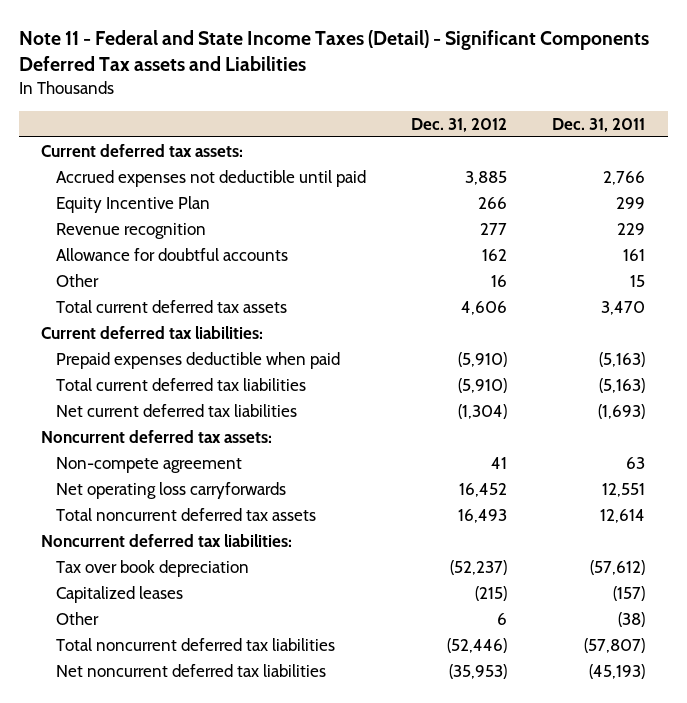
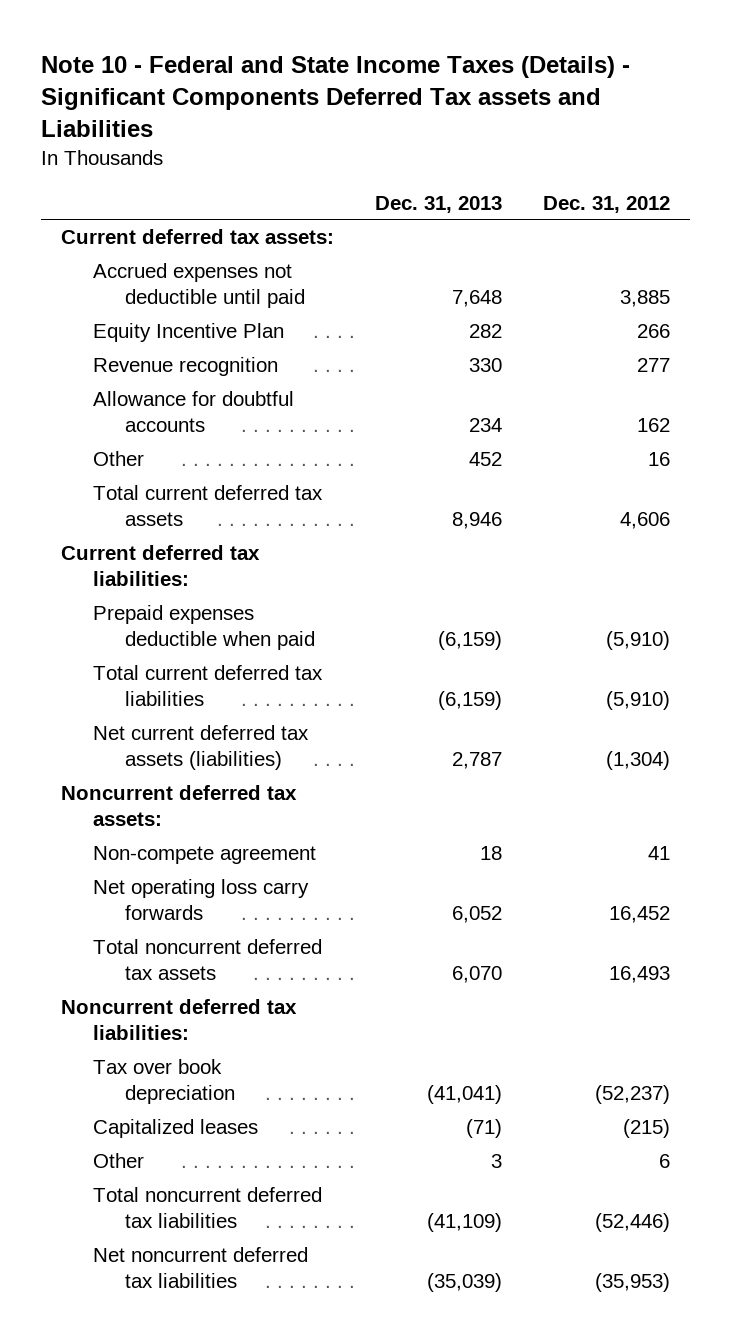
- Note 11 - Federal and State Income Taxes (Detail) - Significant Components Deferred Tax assets and Liabilities
+ Note 10 - Federal and State Income Taxes (Details) - Significant Components Deferred Tax assets and Liabilities
- | Dec. 31, 2012 | Dec. 31, 2011
+ | Dec. 31, 2013 | Dec. 31, 2012
- Net current deferred tax liabilities | (1,304) | (1,693)
+ Net current deferred tax assets (liabilities) | 2,787 | (1,304)
- Net operating loss carryforwards | 16,452 | 12,551
+ Net operating loss carry forwards | 6,052 | 16,452

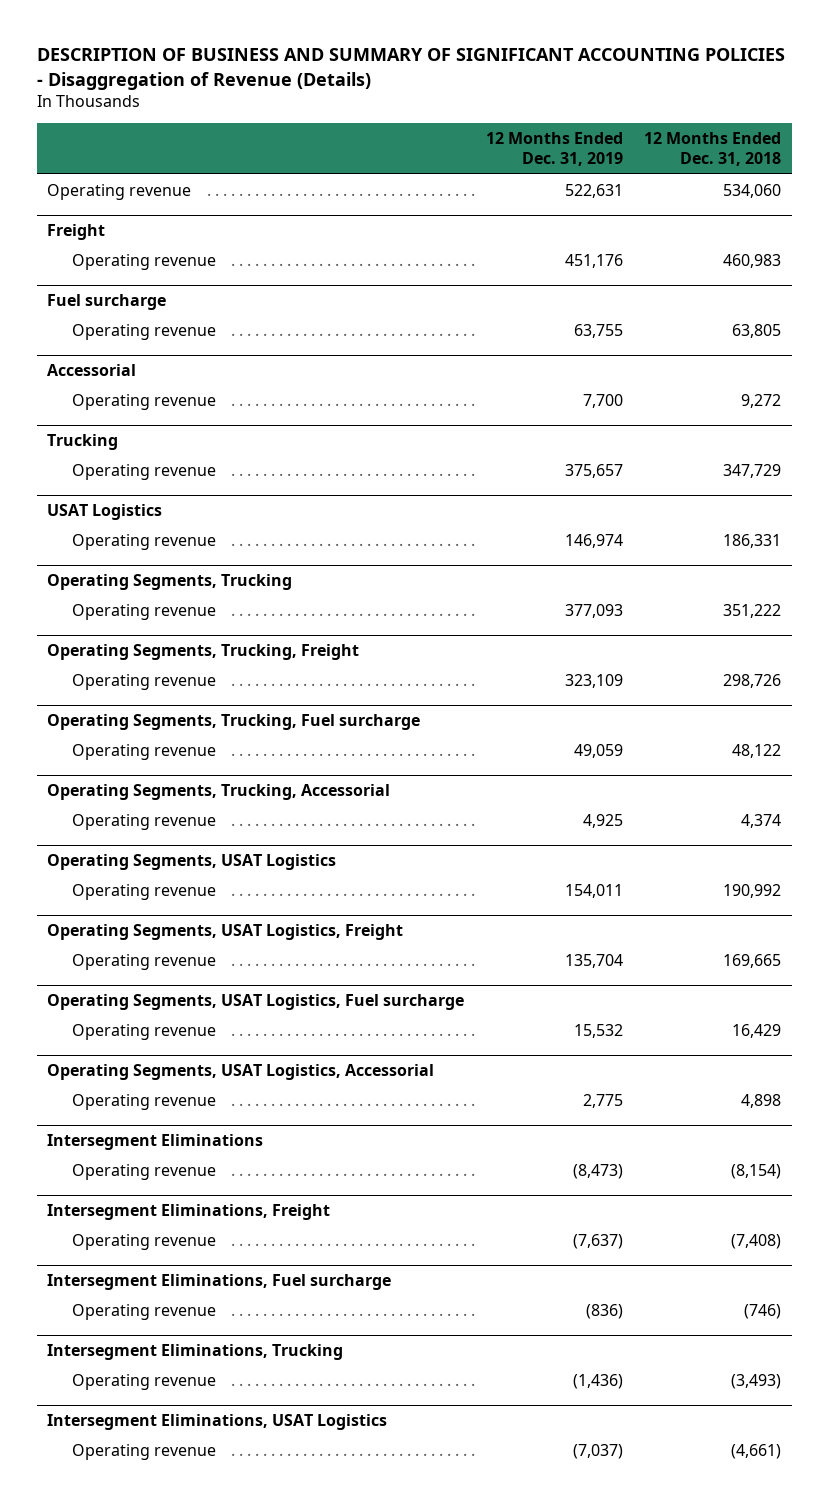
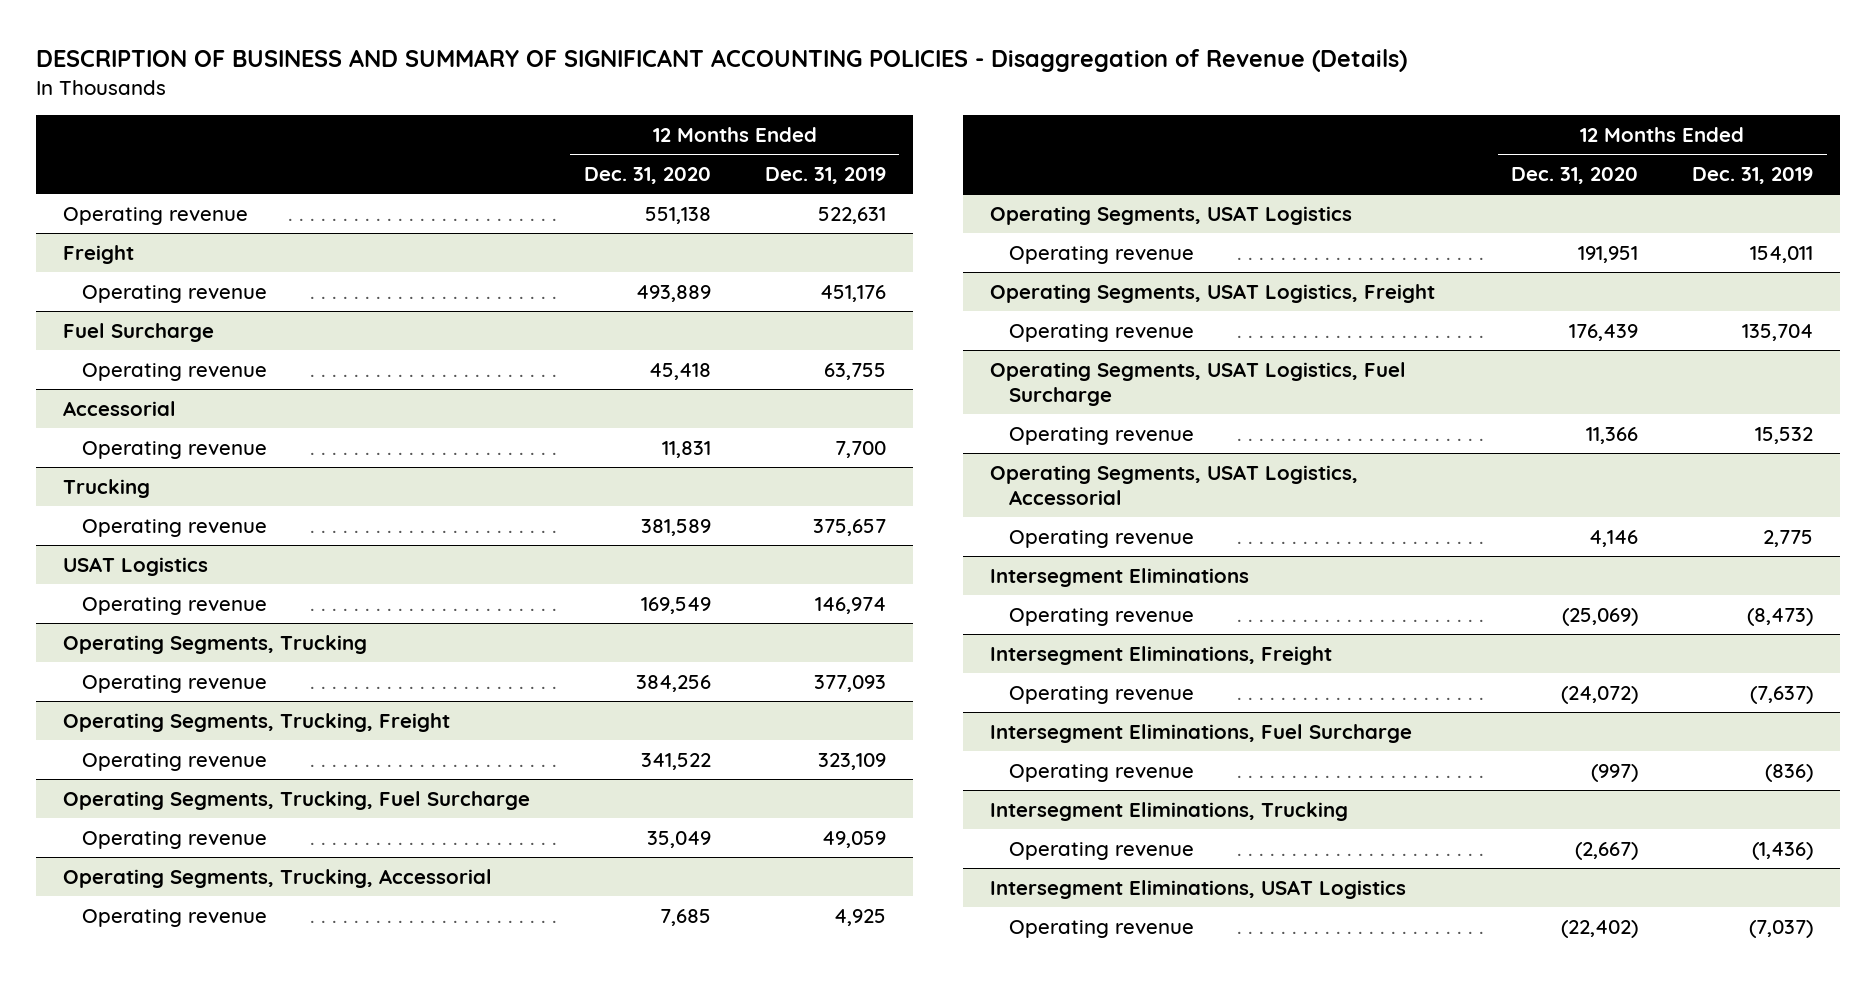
- | 12 Months Ended Dec. 31, 2019 | 12 Months Ended Dec. 31, 2018
+ | 12 Months Ended Dec. 31, 2020 | 12 Months Ended Dec. 31, 2019
- Fuel surcharge
+ Fuel Surcharge
- Operating Segments, Trucking, Fuel surcharge
+ Operating Segments, Trucking, Fuel Surcharge
- Operating Segments, USAT Logistics, Fuel surcharge
+ Operating Segments, USAT Logistics, Fuel Surcharge
- Intersegment Eliminations, Fuel surcharge
+ Intersegment Eliminations, Fuel Surcharge

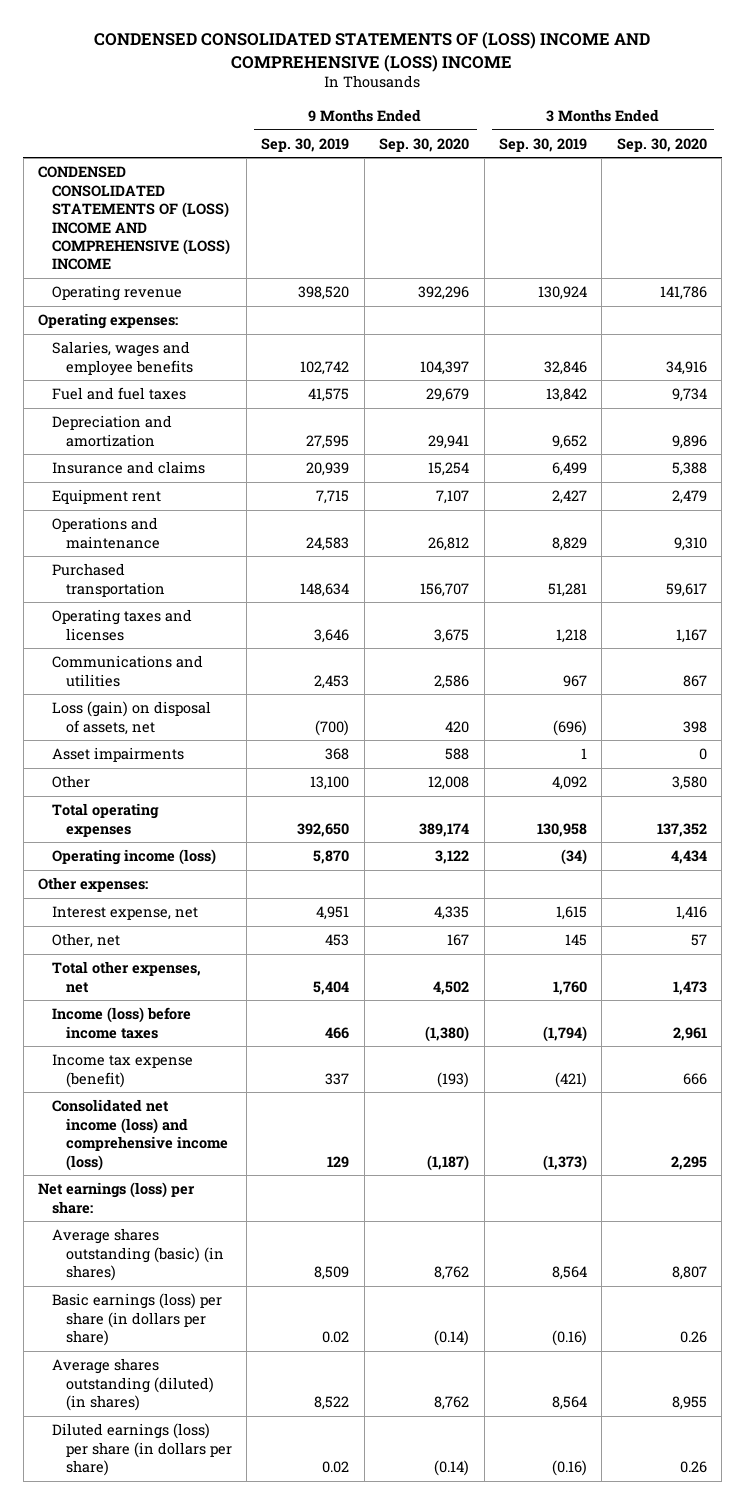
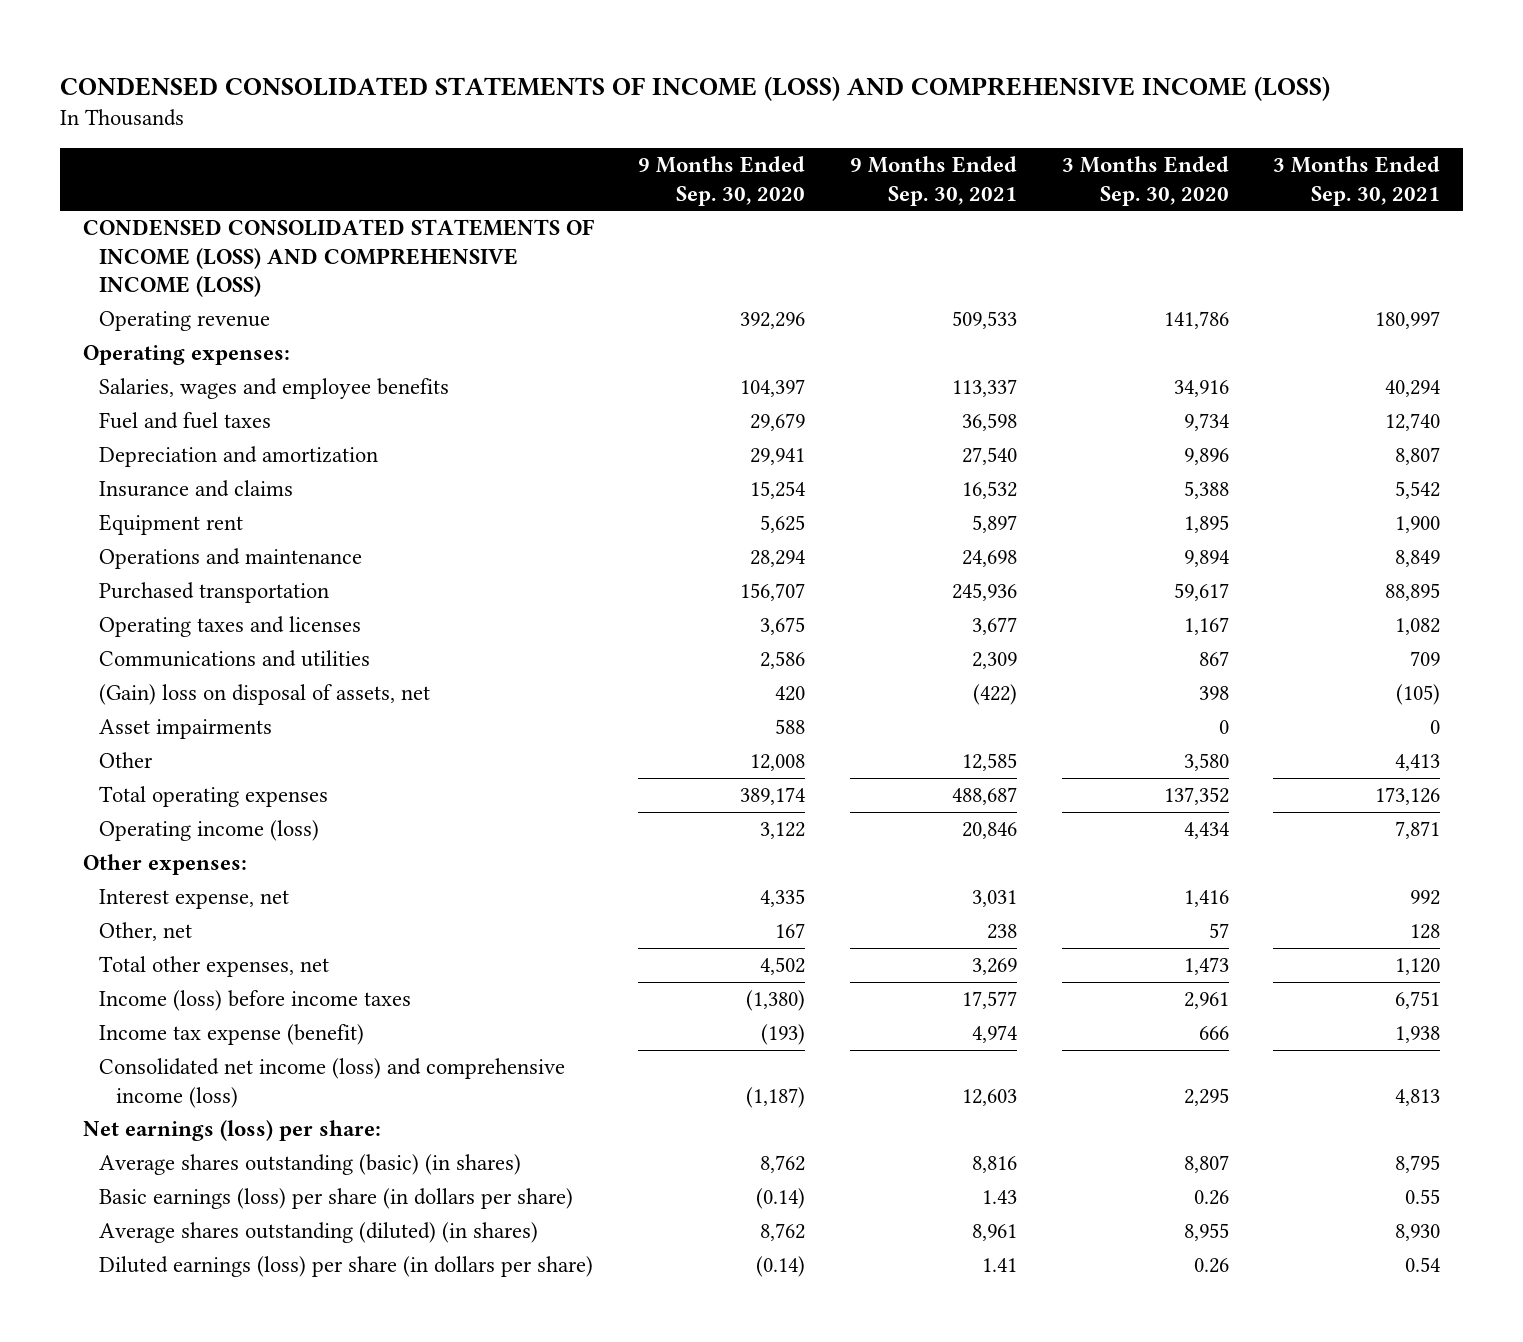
- CONDENSED CONSOLIDATED STATEMENTS OF (LOSS) INCOME AND COMPREHENSIVE (LOSS) INCOME
+ CONDENSED CONSOLIDATED STATEMENTS OF INCOME (LOSS) AND COMPREHENSIVE INCOME (LOSS)
- | 9 Months Ended Sep. 30, 2019 | 9 Months Ended Sep. 30, 2020 | 3 Months Ended Sep. 30, 2019 | 3 Months Ended Sep. 30, 2020
+ | 9 Months Ended Sep. 30, 2020 | 9 Months Ended Sep. 30, 2021 | 3 Months Ended Sep. 30, 2020 | 3 Months Ended Sep. 30, 2021
- CONDENSED CONSOLIDATED STATEMENTS OF (LOSS) INCOME AND COMPREHENSIVE (LOSS) INCOME
+ CONDENSED CONSOLIDATED STATEMENTS OF INCOME (LOSS) AND COMPREHENSIVE INCOME (LOSS)
- Equipment rent | 7,715 | 7,107 | 2,427 | 2,479
- Operations and maintenance | 24,583 | 26,812 | 8,829 | 9,310
+ Equipment rent | 5,625 | 5,897 | 1,895 | 1,900
+ Operations and maintenance | 28,294 | 24,698 | 9,894 | 8,849
- Loss (gain) on disposal of assets, net | (700) | 420 | (696) | 398
+ (Gain) loss on disposal of assets, net | 420 | (422) | 398 | (105)

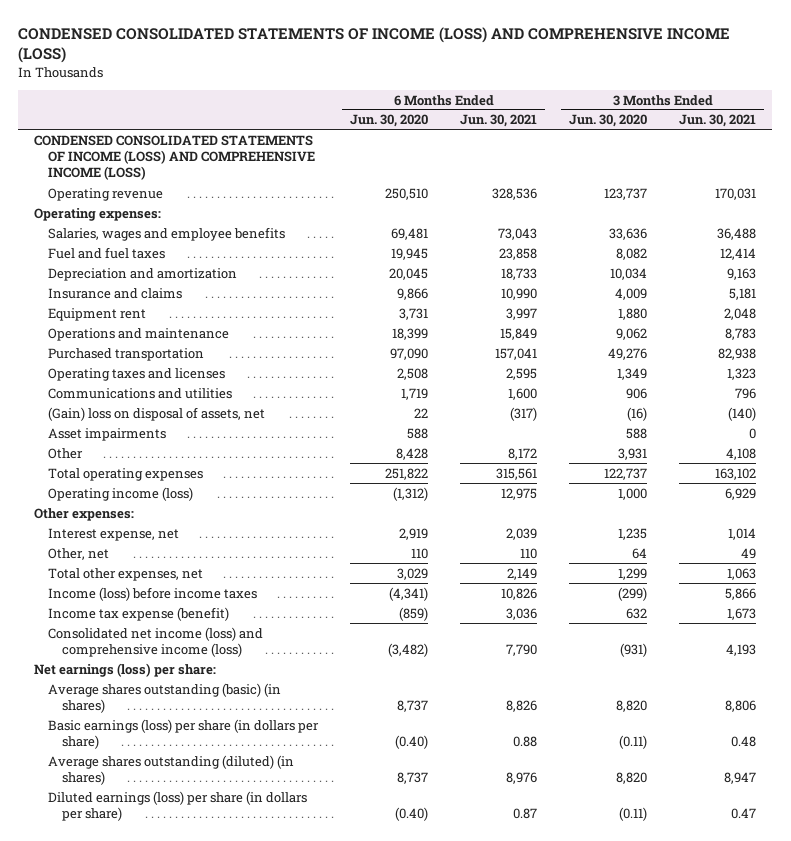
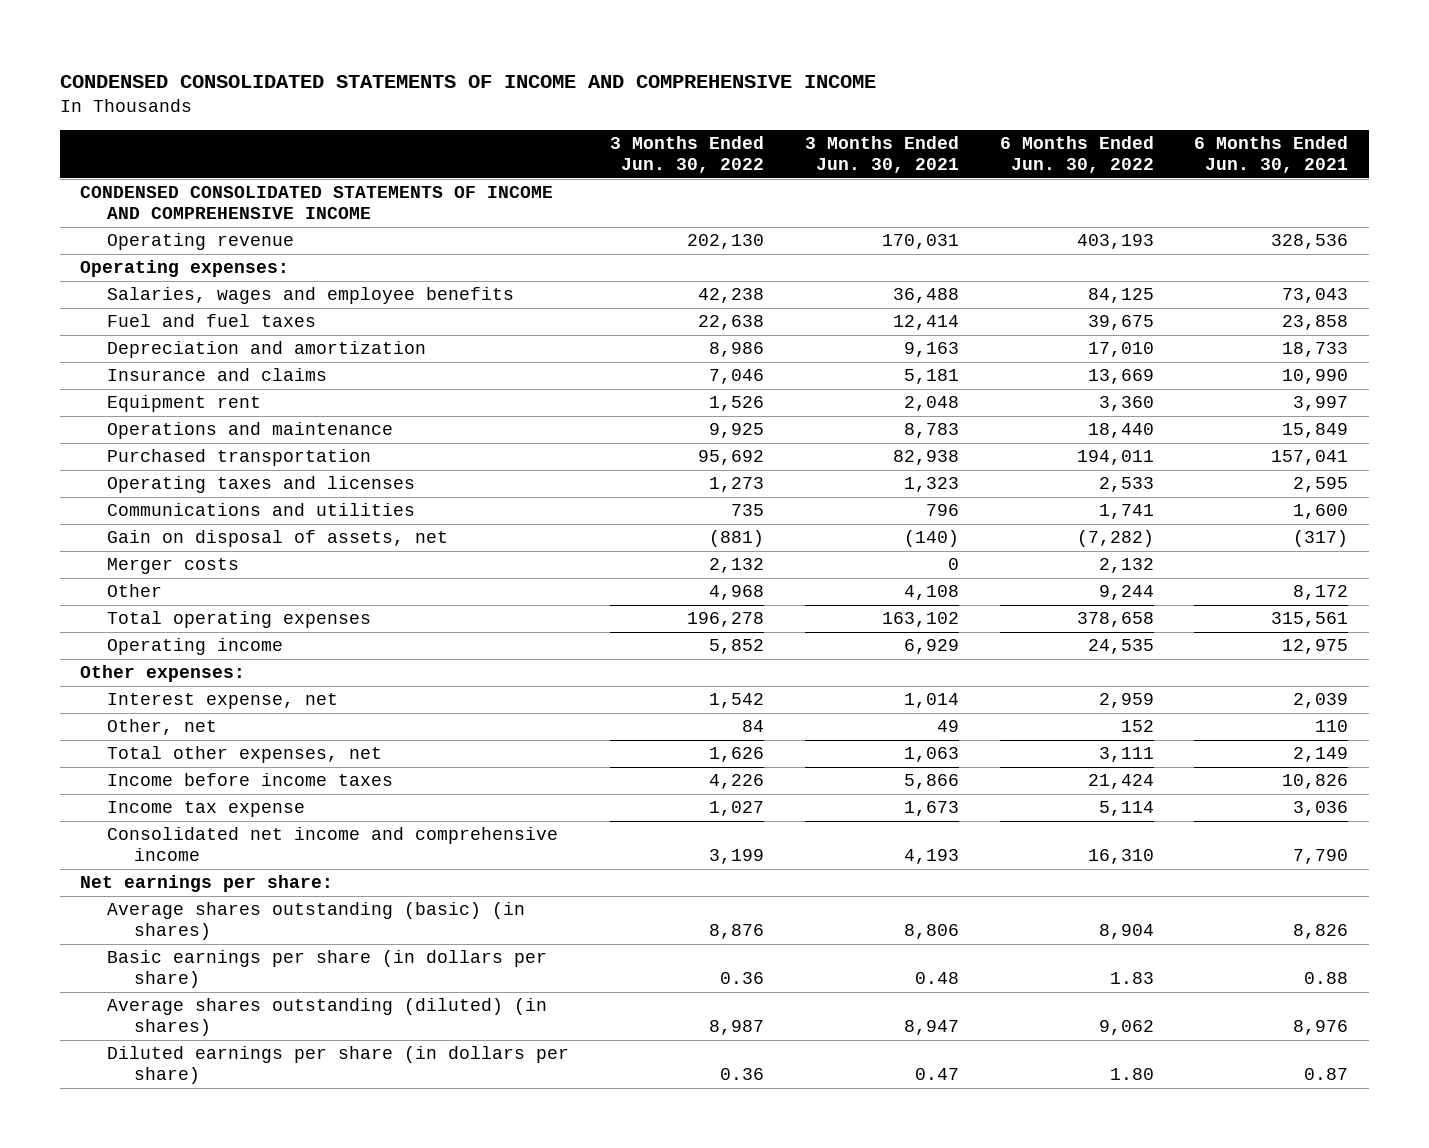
- CONDENSED CONSOLIDATED STATEMENTS OF INCOME (LOSS) AND COMPREHENSIVE INCOME (LOSS)
+ CONDENSED CONSOLIDATED STATEMENTS OF INCOME AND COMPREHENSIVE INCOME
- | 6 Months Ended Jun. 30, 2020 | 6 Months Ended Jun. 30, 2021 | 3 Months Ended Jun. 30, 2020 | 3 Months Ended Jun. 30, 2021
+ | 3 Months Ended Jun. 30, 2022 | 3 Months Ended Jun. 30, 2021 | 6 Months Ended Jun. 30, 2022 | 6 Months Ended Jun. 30, 2021
- CONDENSED CONSOLIDATED STATEMENTS OF INCOME (LOSS) AND COMPREHENSIVE INCOME (LOSS)
+ CONDENSED CONSOLIDATED STATEMENTS OF INCOME AND COMPREHENSIVE INCOME
- (Gain) loss on disposal of assets, net | 22 | (317) | (16) | (140)
- Asset impairments | 588 | | 588 | 0
+ Gain on disposal of assets, net | (881) | (140) | (7,282) | (317)
+ Merger costs | 2,132 | 0 | 2,132 |
- Operating income (loss) | (1,312) | 12,975 | 1,000 | 6,929
+ Operating income | 5,852 | 6,929 | 24,535 | 12,975
- Income (loss) before income taxes | (4,341) | 10,826 | (299) | 5,866
- Income tax expense (benefit) | (859) | 3,036 | 632 | 1,673
- Consolidated net income (loss) and comprehensive income (loss) | (3,482) | 7,790 | (931) | 4,193
- Net earnings (loss) per share:
+ Income before income taxes | 4,226 | 5,866 | 21,424 | 10,826
+ Income tax expense | 1,027 | 1,673 | 5,114 | 3,036
+ Consolidated net income and comprehensive income | 3,199 | 4,193 | 16,310 | 7,790
+ Net earnings per share:
- Basic earnings (loss) per share (in dollars per share) | (0.40) | 0.88 | (0.11) | 0.48
+ Basic earnings per share (in dollars per share) | 0.36 | 0.48 | 1.83 | 0.88
- Diluted earnings (loss) per share (in dollars per share) | (0.40) | 0.87 | (0.11) | 0.47
+ Diluted earnings per share (in dollars per share) | 0.36 | 0.47 | 1.80 | 0.87

